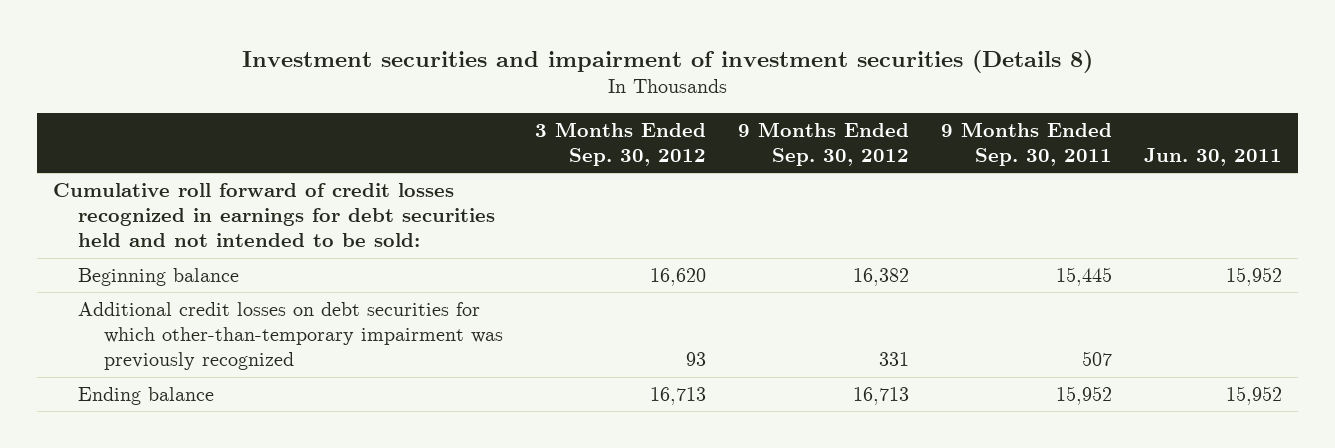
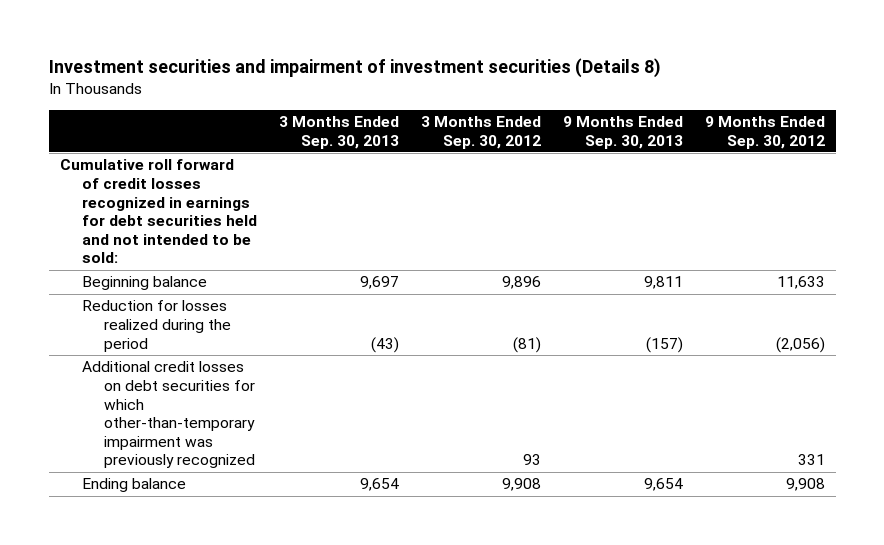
- | 3 Months Ended Sep. 30, 2012 | 9 Months Ended Sep. 30, 2012 | 9 Months Ended Sep. 30, 2011 | Jun. 30, 2011
+ | 3 Months Ended Sep. 30, 2013 | 3 Months Ended Sep. 30, 2012 | 9 Months Ended Sep. 30, 2013 | 9 Months Ended Sep. 30, 2012
- Beginning balance | 16,620 | 16,382 | 15,445 | 15,952
+ Beginning balance | 9,697 | 9,896 | 9,811 | 11,633
+ Reduction for losses realized during the period | (43) | (81) | (157) | (2,056)
- Ending balance | 16,713 | 16,713 | 15,952 | 15,952
+ Ending balance | 9,654 | 9,908 | 9,654 | 9,908

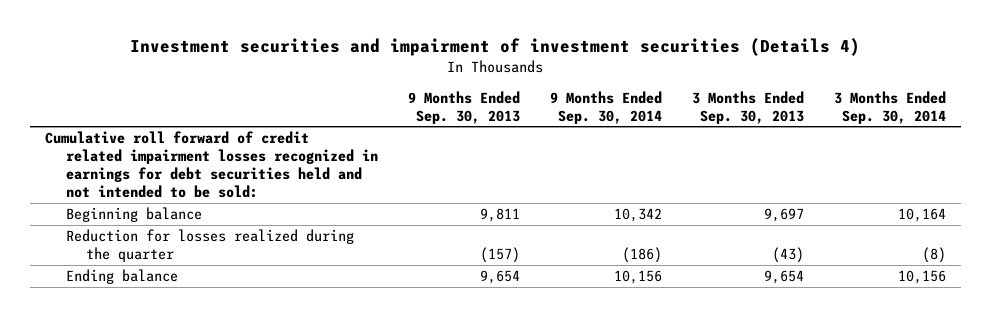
- Investment securities and impairment of investment securities (Details 8)
+ Investment securities and impairment of investment securities (Details 4)
- | 3 Months Ended Sep. 30, 2013 | 3 Months Ended Sep. 30, 2012 | 9 Months Ended Sep. 30, 2013 | 9 Months Ended Sep. 30, 2012
+ | 9 Months Ended Sep. 30, 2013 | 9 Months Ended Sep. 30, 2014 | 3 Months Ended Sep. 30, 2013 | 3 Months Ended Sep. 30, 2014
- Cumulative roll forward of credit losses recognized in earnings for debt securities held and not intended to be sold:
+ Cumulative roll forward of credit related impairment losses recognized in earnings for debt securities held and not intended to be sold:
- Reduction for losses realized during the period | (43) | (81) | (157) | (2,056)
- Additional credit losses on debt securities for which other-than-temporary impairment was previously recognized | | 93 | | 331
+ Reduction for losses realized during the quarter | (157) | (186) | (43) | (8)

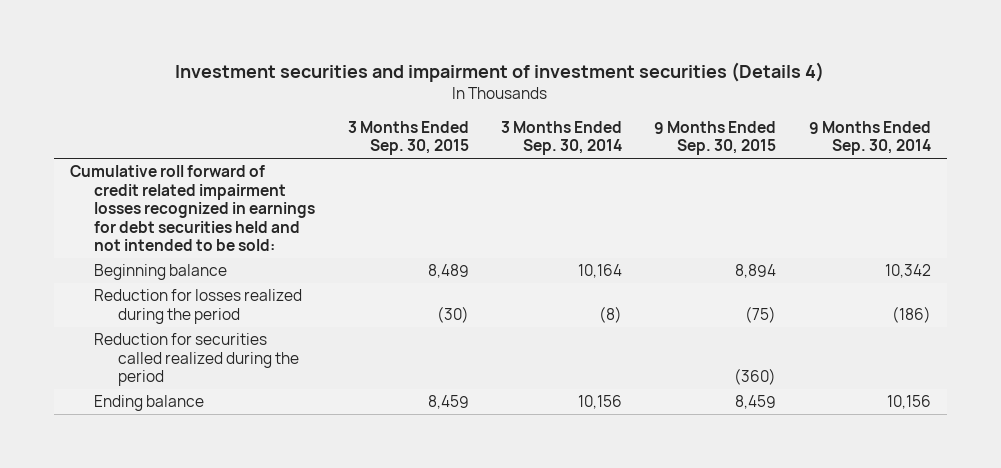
- | 9 Months Ended Sep. 30, 2013 | 9 Months Ended Sep. 30, 2014 | 3 Months Ended Sep. 30, 2013 | 3 Months Ended Sep. 30, 2014
+ | 3 Months Ended Sep. 30, 2015 | 3 Months Ended Sep. 30, 2014 | 9 Months Ended Sep. 30, 2015 | 9 Months Ended Sep. 30, 2014
- Reduction for losses realized during the quarter | (157) | (186) | (43) | (8)
+ Reduction for losses realized during the period | (30) | (8) | (75) | (186)
+ Reduction for securities called realized during the period | | | (360) |

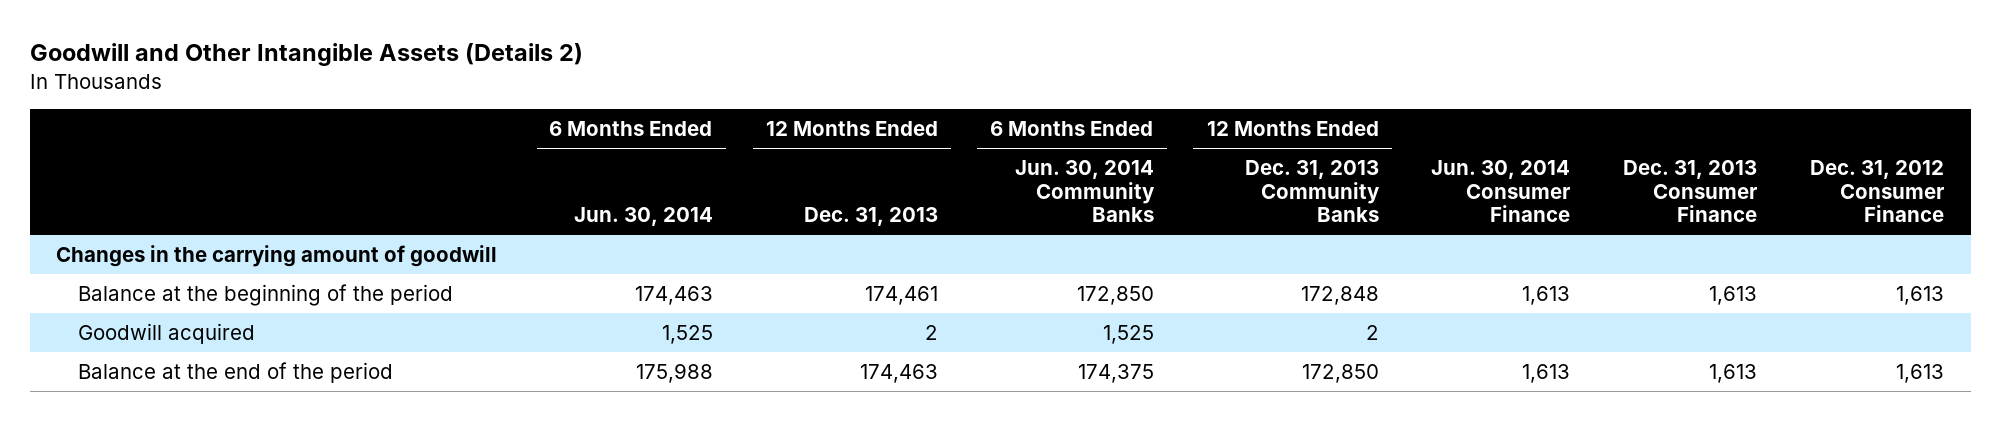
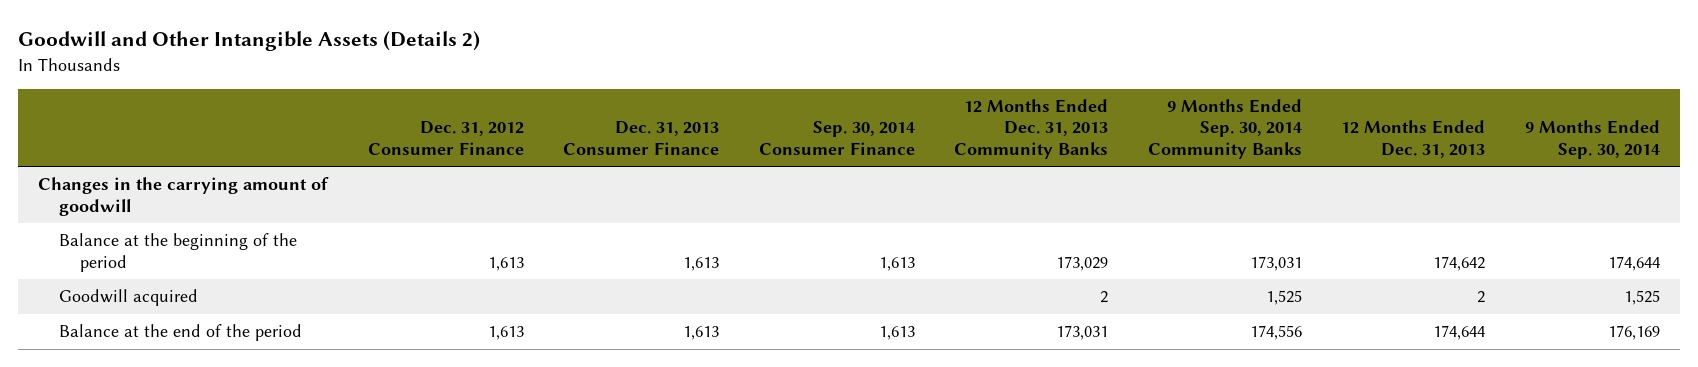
- | 6 Months Ended Jun. 30, 2014 | 12 Months Ended Dec. 31, 2013 | 6 Months Ended Jun. 30, 2014 Community Banks | 12 Months Ended Dec. 31, 2013 Community Banks | Jun. 30, 2014 Consumer Finance | Dec. 31, 2013 Consumer Finance | Dec. 31, 2012 Consumer Finance
+ | Dec. 31, 2012 Consumer Finance | Dec. 31, 2013 Consumer Finance | Sep. 30, 2014 Consumer Finance | 12 Months Ended Dec. 31, 2013 Community Banks | 9 Months Ended Sep. 30, 2014 Community Banks | 12 Months Ended Dec. 31, 2013 | 9 Months Ended Sep. 30, 2014
- Balance at the beginning of the period | 174,463 | 174,461 | 172,850 | 172,848 | 1,613 | 1,613 | 1,613
+ Balance at the beginning of the period | 1,613 | 1,613 | 1,613 | 173,029 | 173,031 | 174,642 | 174,644
- Balance at the end of the period | 175,988 | 174,463 | 174,375 | 172,850 | 1,613 | 1,613 | 1,613
+ Balance at the end of the period | 1,613 | 1,613 | 1,613 | 173,031 | 174,556 | 174,644 | 176,169

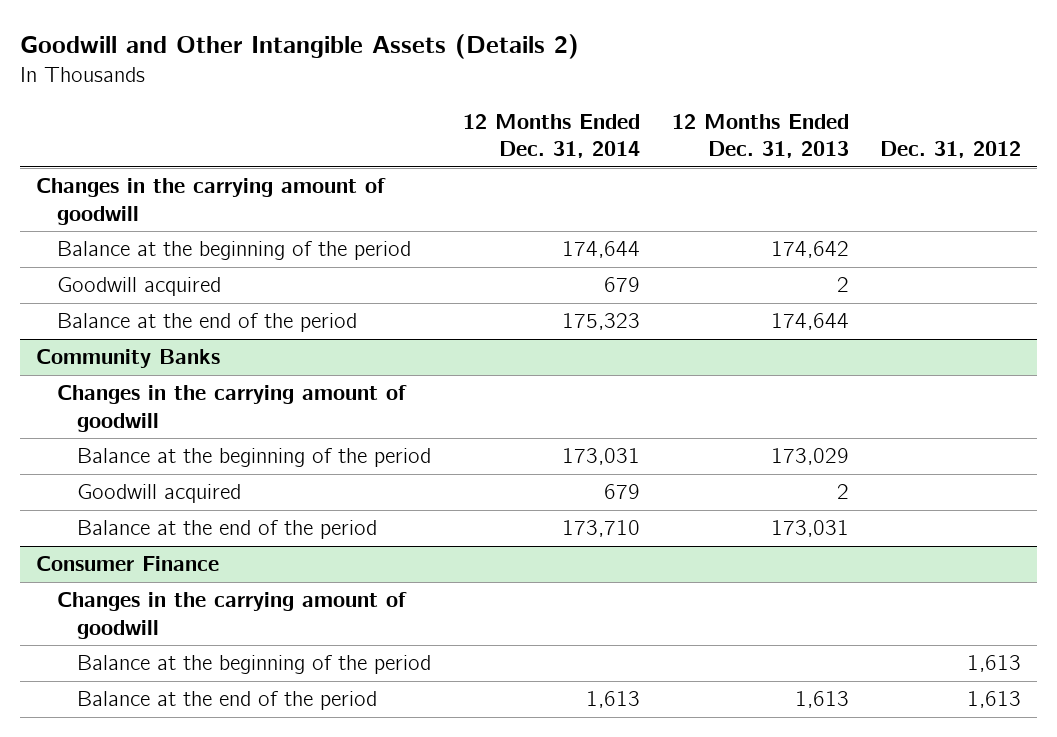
- | Dec. 31, 2012 Consumer Finance | Dec. 31, 2013 Consumer Finance | Sep. 30, 2014 Consumer Finance | 12 Months Ended Dec. 31, 2013 Community Banks | 9 Months Ended Sep. 30, 2014 Community Banks | 12 Months Ended Dec. 31, 2013 | 9 Months Ended Sep. 30, 2014
+ | 12 Months Ended Dec. 31, 2014 | 12 Months Ended Dec. 31, 2013 | Dec. 31, 2012
+ Community Banks
+ Changes in the carrying amount of goodwill
+ Balance at the beginning of the period | 173,031 | 173,029 |
+ Goodwill acquired | 679 | 2 |
+ Balance at the end of the period | 173,710 | 173,031 |
+ Consumer Finance
+ Changes in the carrying amount of goodwill
+ Balance at the beginning of the period | | | 1,613
+ Balance at the end of the period | 1,613 | 1,613 | 1,613

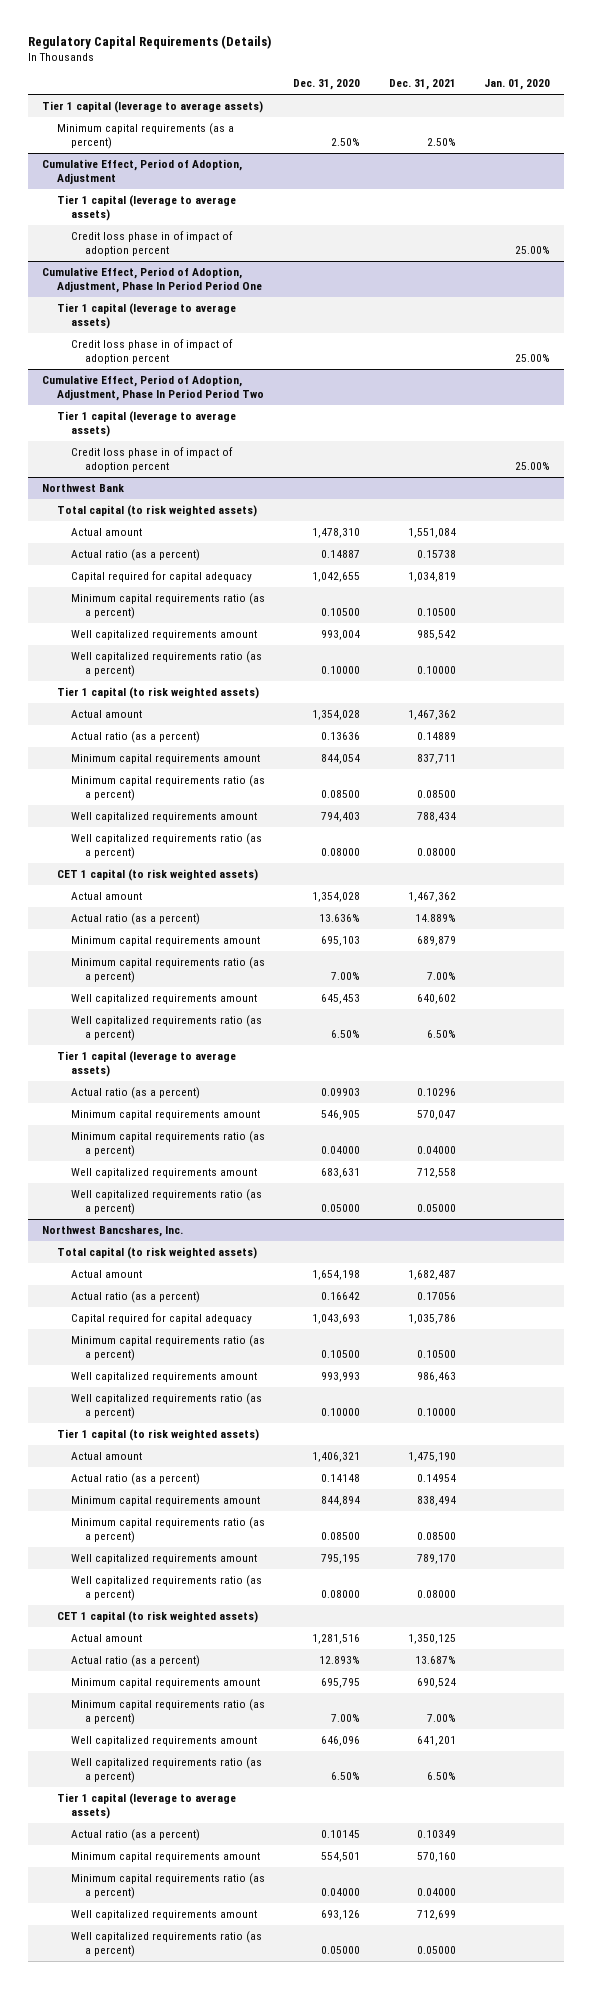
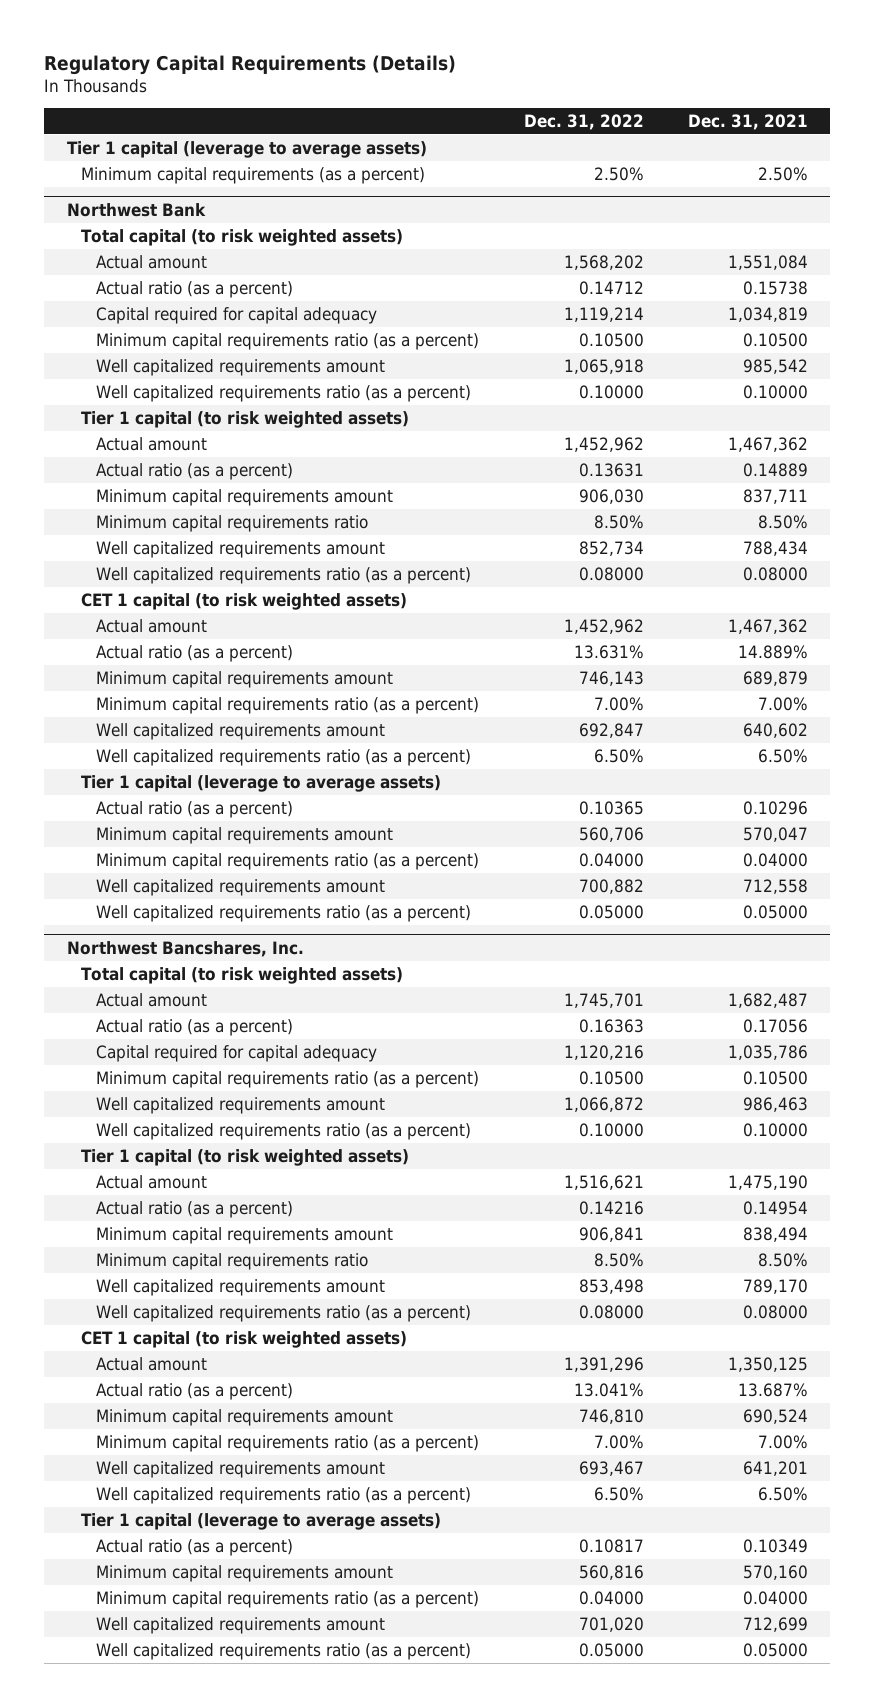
- | Dec. 31, 2020 | Dec. 31, 2021 | Jan. 01, 2020
+ | Dec. 31, 2022 | Dec. 31, 2021
- Cumulative Effect, Period of Adoption, Adjustment
- Tier 1 capital (leverage to average assets)
- Credit loss phase in of impact of adoption percent | | | 25.00%
- Cumulative Effect, Period of Adoption, Adjustment, Phase In Period Period One
- Tier 1 capital (leverage to average assets)
- Credit loss phase in of impact of adoption percent | | | 25.00%
- Cumulative Effect, Period of Adoption, Adjustment, Phase In Period Period Two
- Tier 1 capital (leverage to average assets)
- Credit loss phase in of impact of adoption percent | | | 25.00%
@ Northwest Bank
- Minimum capital requirements ratio (as a percent) | 0.08500 | 0.08500 |
+ Minimum capital requirements ratio | 8.50% | 8.50%
@ Northwest Bancshares, Inc.
- Minimum capital requirements ratio (as a percent) | 0.08500 | 0.08500 |
+ Minimum capital requirements ratio | 8.50% | 8.50%

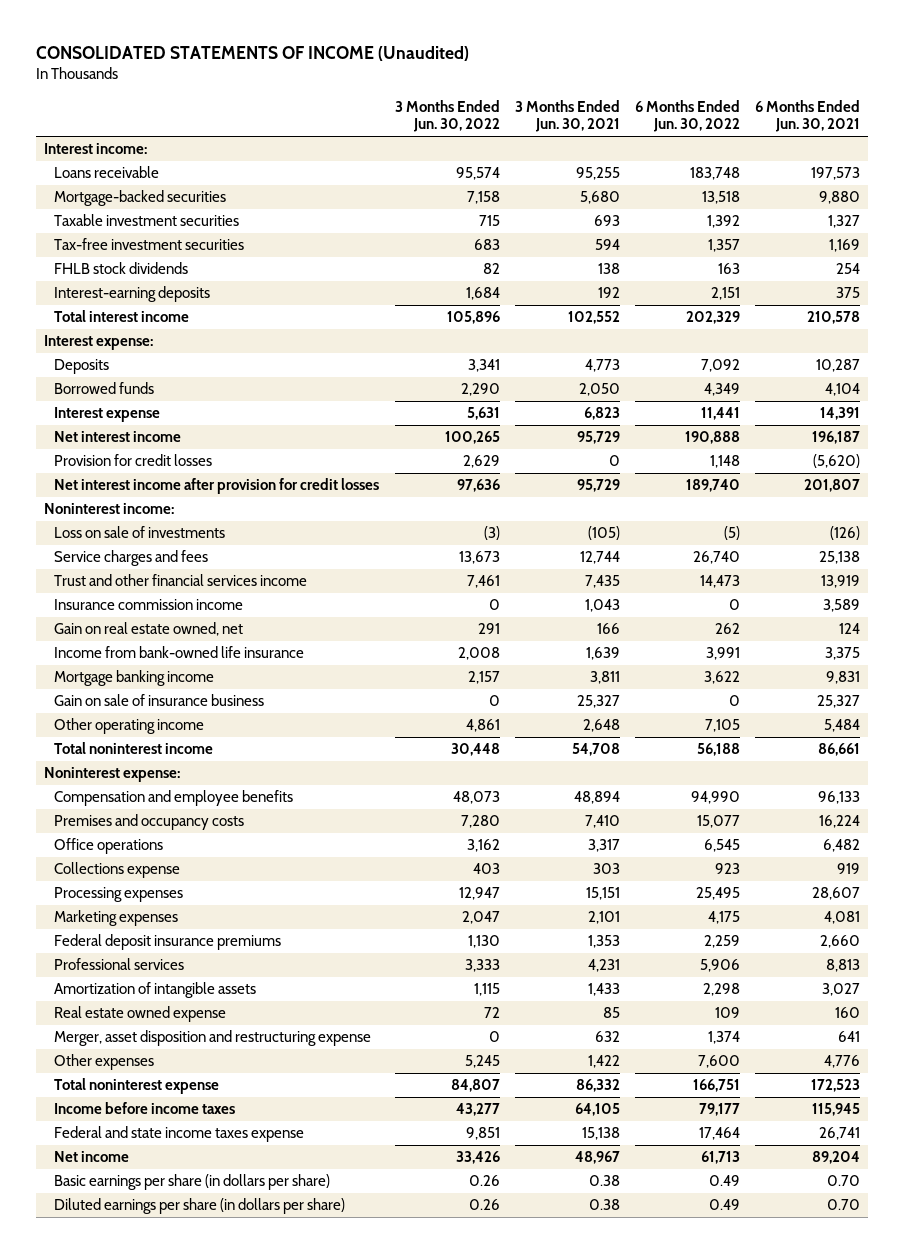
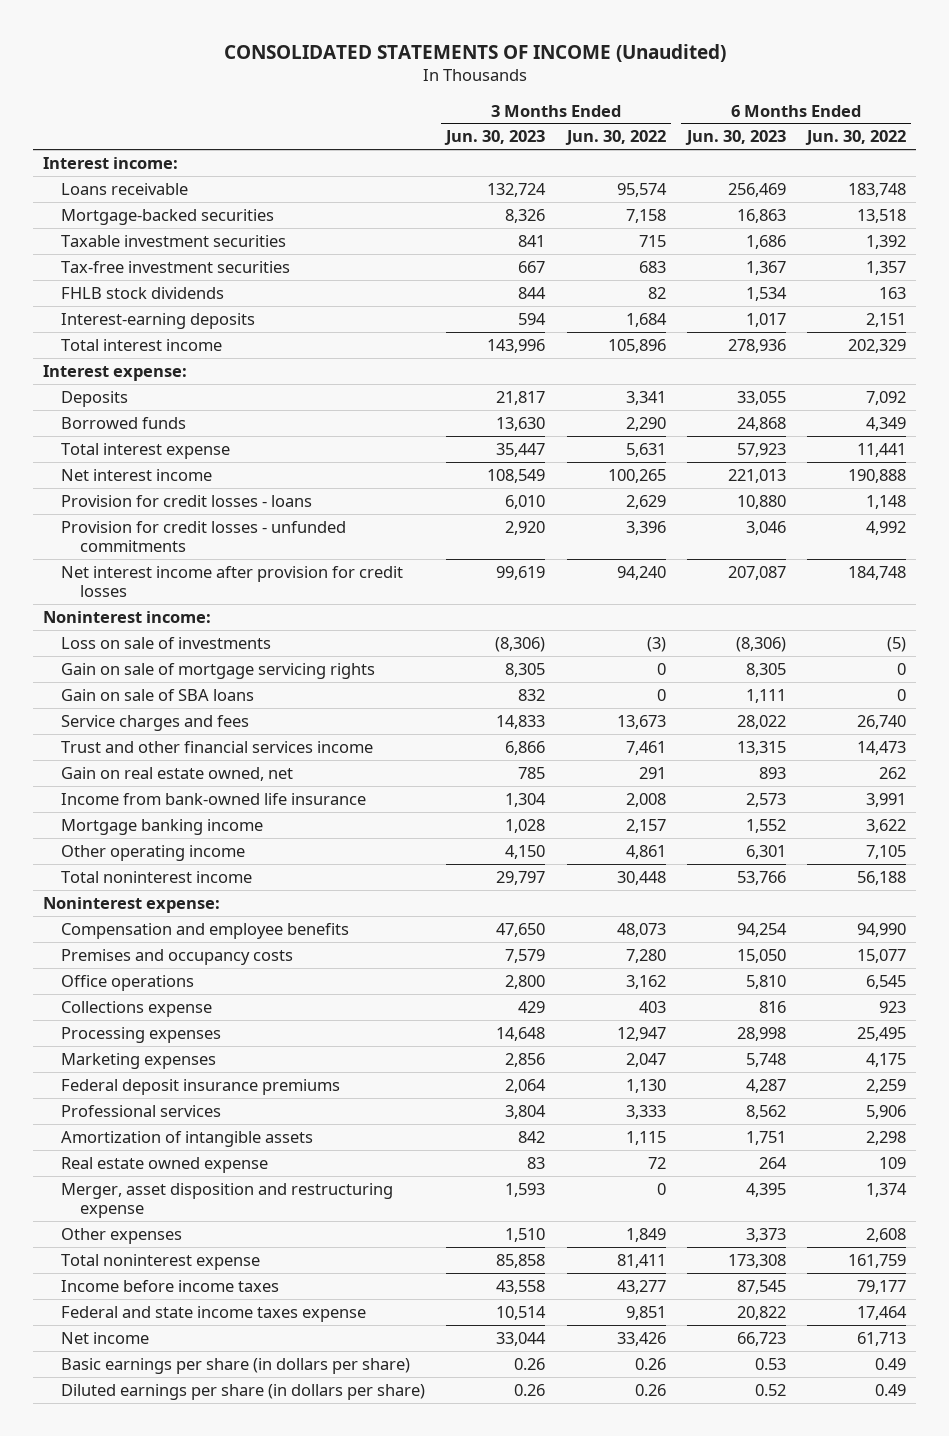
- | 3 Months Ended Jun. 30, 2022 | 3 Months Ended Jun. 30, 2021 | 6 Months Ended Jun. 30, 2022 | 6 Months Ended Jun. 30, 2021
+ | 3 Months Ended Jun. 30, 2023 | 3 Months Ended Jun. 30, 2022 | 6 Months Ended Jun. 30, 2023 | 6 Months Ended Jun. 30, 2022
- Interest expense | 5,631 | 6,823 | 11,441 | 14,391
+ Total interest expense | 35,447 | 5,631 | 57,923 | 11,441
- Provision for credit losses | 2,629 | 0 | 1,148 | (5,620)
- Net interest income after provision for credit losses | 97,636 | 95,729 | 189,740 | 201,807
+ Provision for credit losses - loans | 6,010 | 2,629 | 10,880 | 1,148
+ Provision for credit losses - unfunded commitments | 2,920 | 3,396 | 3,046 | 4,992
+ Net interest income after provision for credit losses | 99,619 | 94,240 | 207,087 | 184,748
+ Gain on sale of mortgage servicing rights | 8,305 | 0 | 8,305 | 0
+ Gain on sale of SBA loans | 832 | 0 | 1,111 | 0
- Insurance commission income | 0 | 1,043 | 0 | 3,589
- Gain on sale of insurance business | 0 | 25,327 | 0 | 25,327
- Other expenses | 5,245 | 1,422 | 7,600 | 4,776
- Total noninterest expense | 84,807 | 86,332 | 166,751 | 172,523
+ Other expenses | 1,510 | 1,849 | 3,373 | 2,608
+ Total noninterest expense | 85,858 | 81,411 | 173,308 | 161,759

